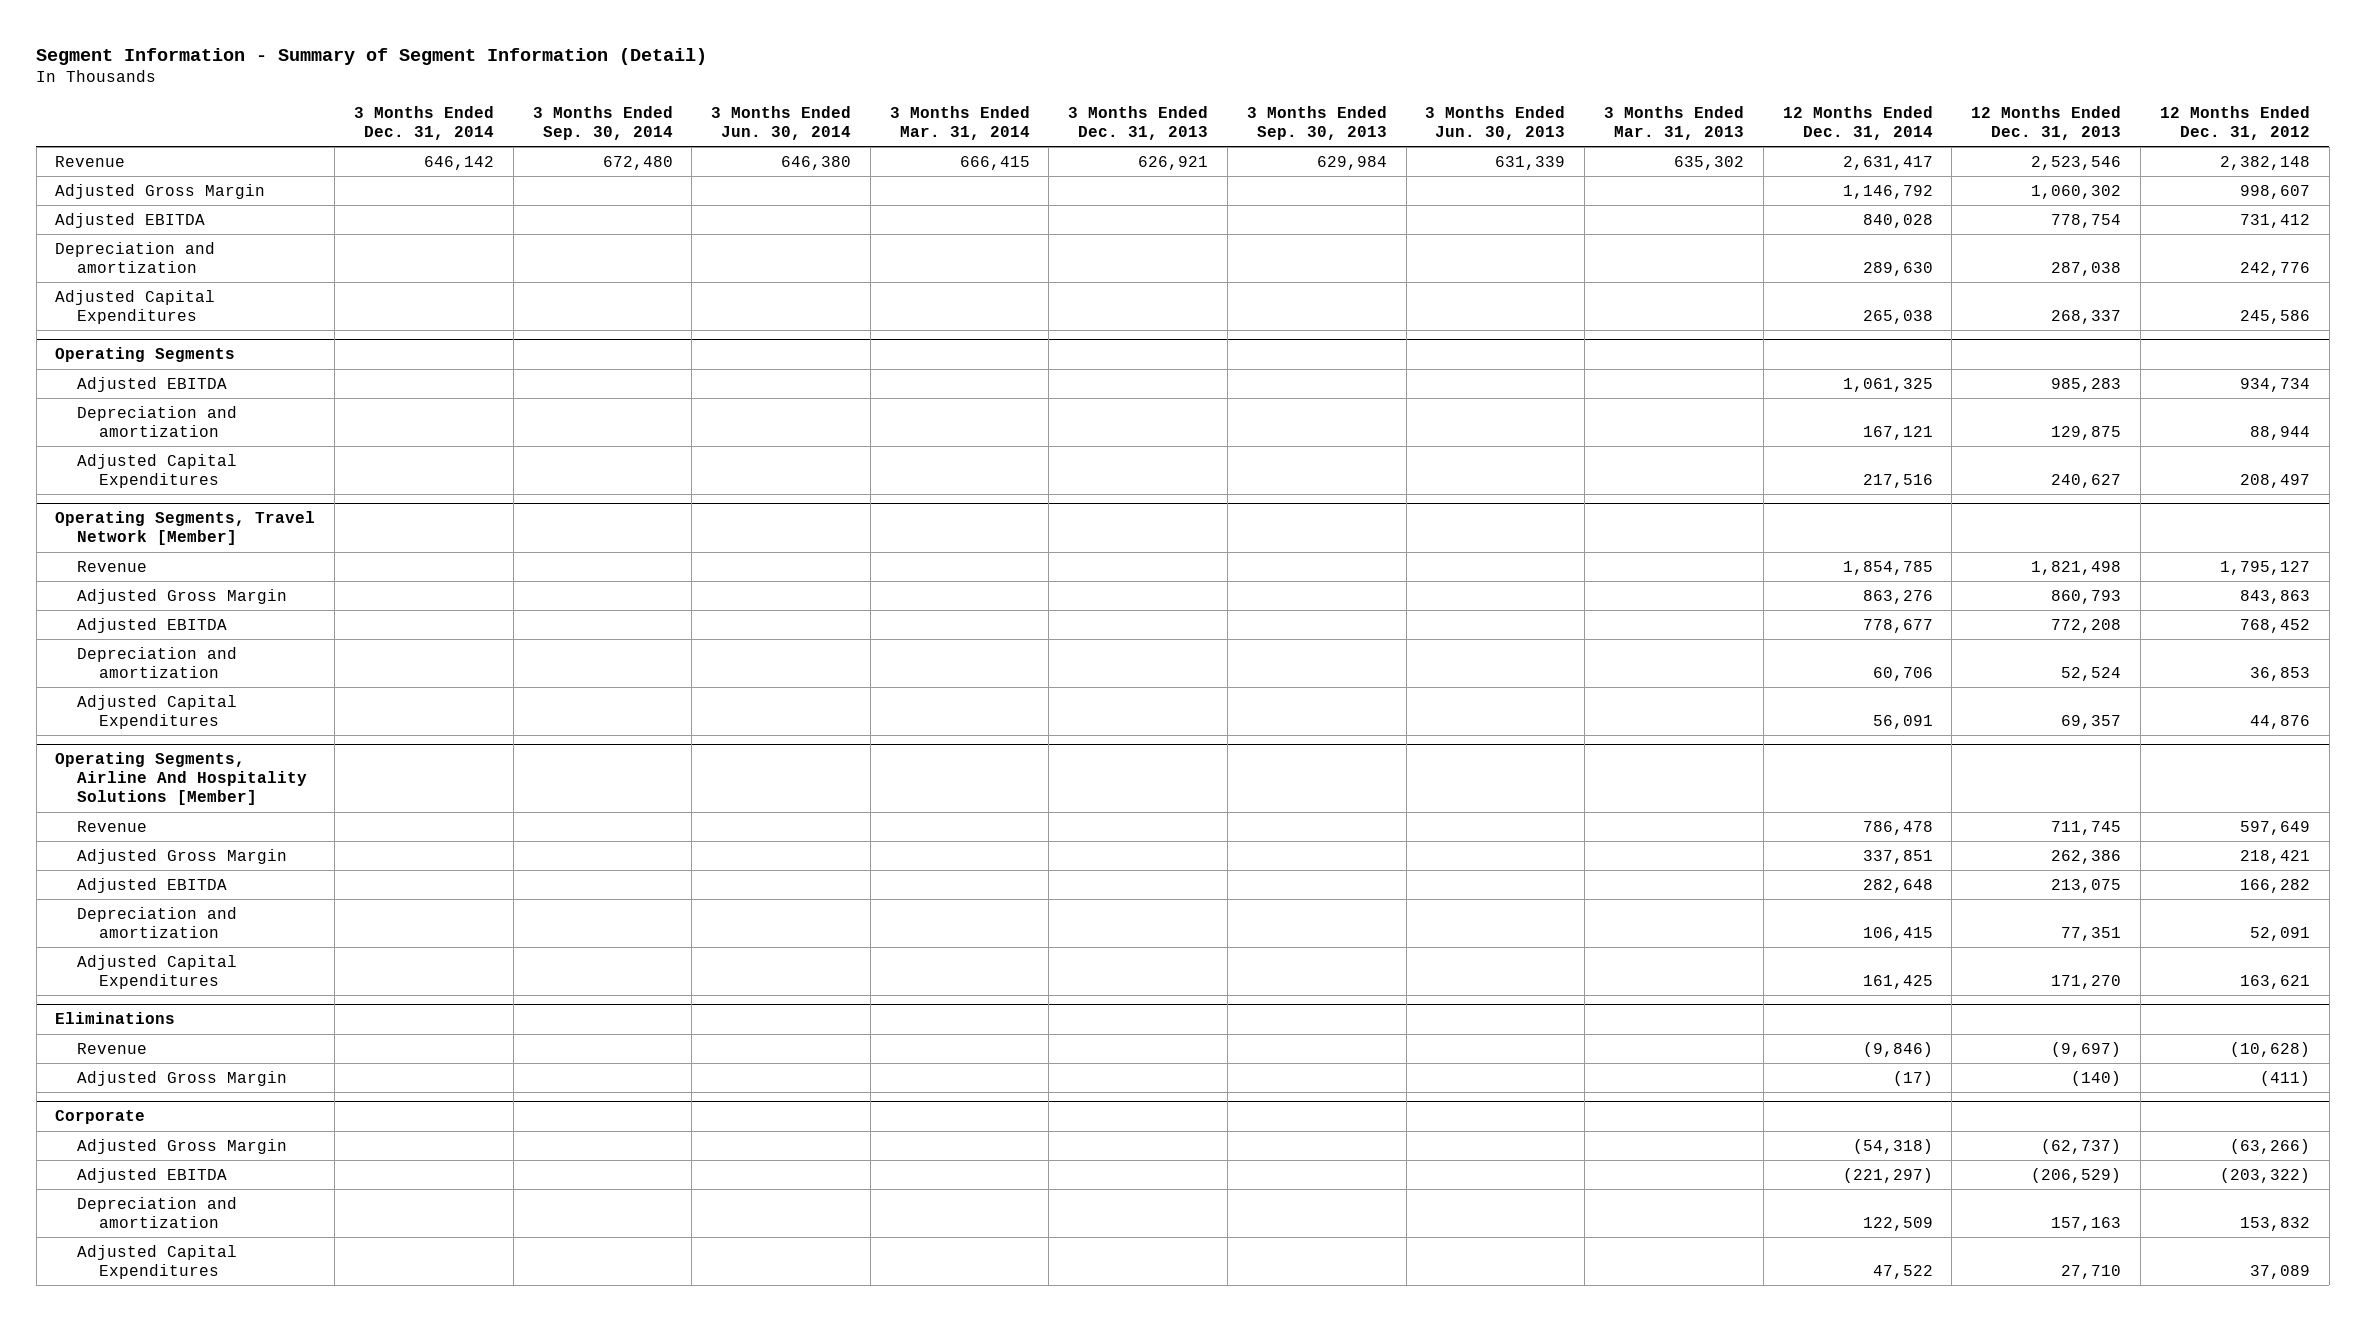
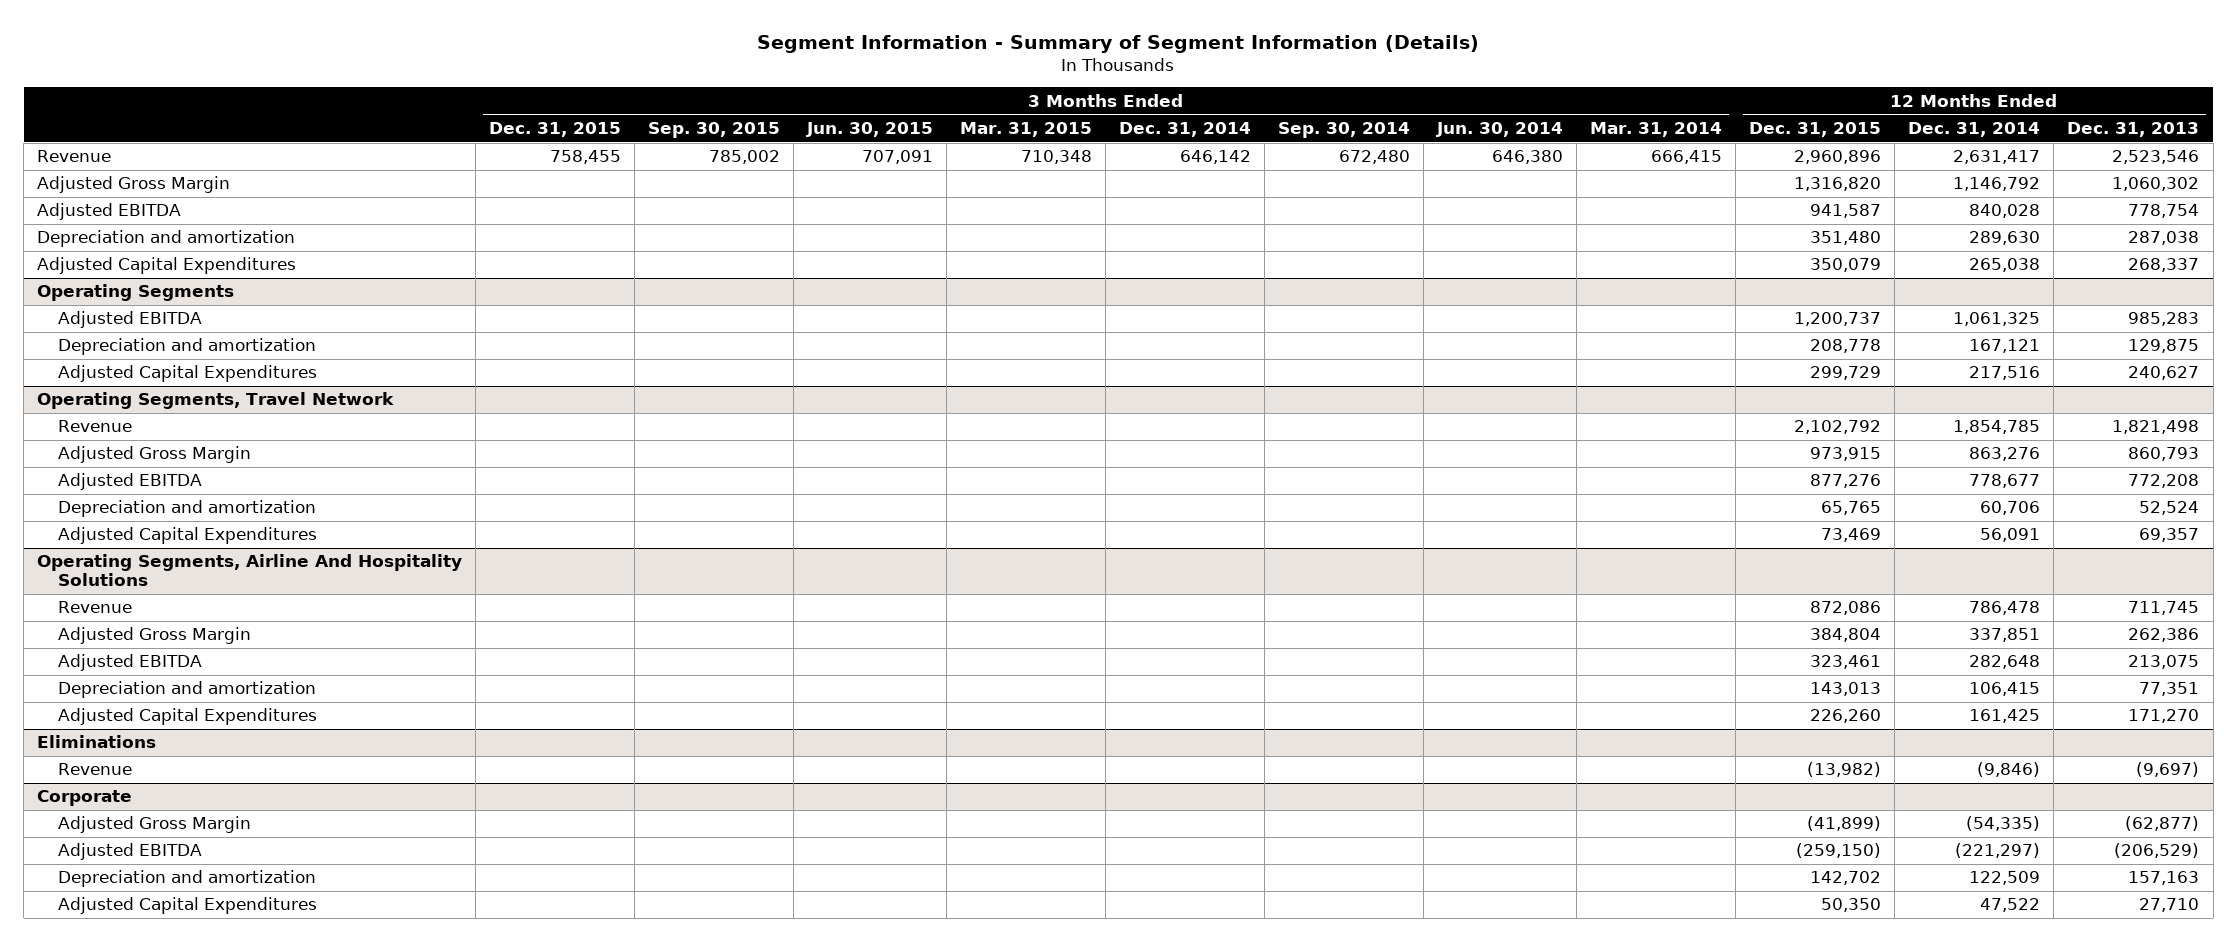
- Segment Information - Summary of Segment Information (Detail)
+ Segment Information - Summary of Segment Information (Details)
- | 3 Months Ended Dec. 31, 2014 | 3 Months Ended Sep. 30, 2014 | 3 Months Ended Jun. 30, 2014 | 3 Months Ended Mar. 31, 2014 | 3 Months Ended Dec. 31, 2013 | 3 Months Ended Sep. 30, 2013 | 3 Months Ended Jun. 30, 2013 | 3 Months Ended Mar. 31, 2013 | 12 Months Ended Dec. 31, 2014 | 12 Months Ended Dec. 31, 2013 | 12 Months Ended Dec. 31, 2012
+ | 3 Months Ended Dec. 31, 2015 | 3 Months Ended Sep. 30, 2015 | 3 Months Ended Jun. 30, 2015 | 3 Months Ended Mar. 31, 2015 | 3 Months Ended Dec. 31, 2014 | 3 Months Ended Sep. 30, 2014 | 3 Months Ended Jun. 30, 2014 | 3 Months Ended Mar. 31, 2014 | 12 Months Ended Dec. 31, 2015 | 12 Months Ended Dec. 31, 2014 | 12 Months Ended Dec. 31, 2013
- Operating Segments, Travel Network [Member]
+ Operating Segments, Travel Network
- Operating Segments, Airline And Hospitality Solutions [Member]
+ Operating Segments, Airline And Hospitality Solutions
@ Eliminations
- Adjusted Gross Margin | | | | | | | | | (17) | (140) | (411)
@ Corporate
- Adjusted Gross Margin | | | | | | | | | (54,318) | (62,737) | (63,266)
+ Adjusted Gross Margin | | | | | | | | | (41,899) | (54,335) | (62,877)

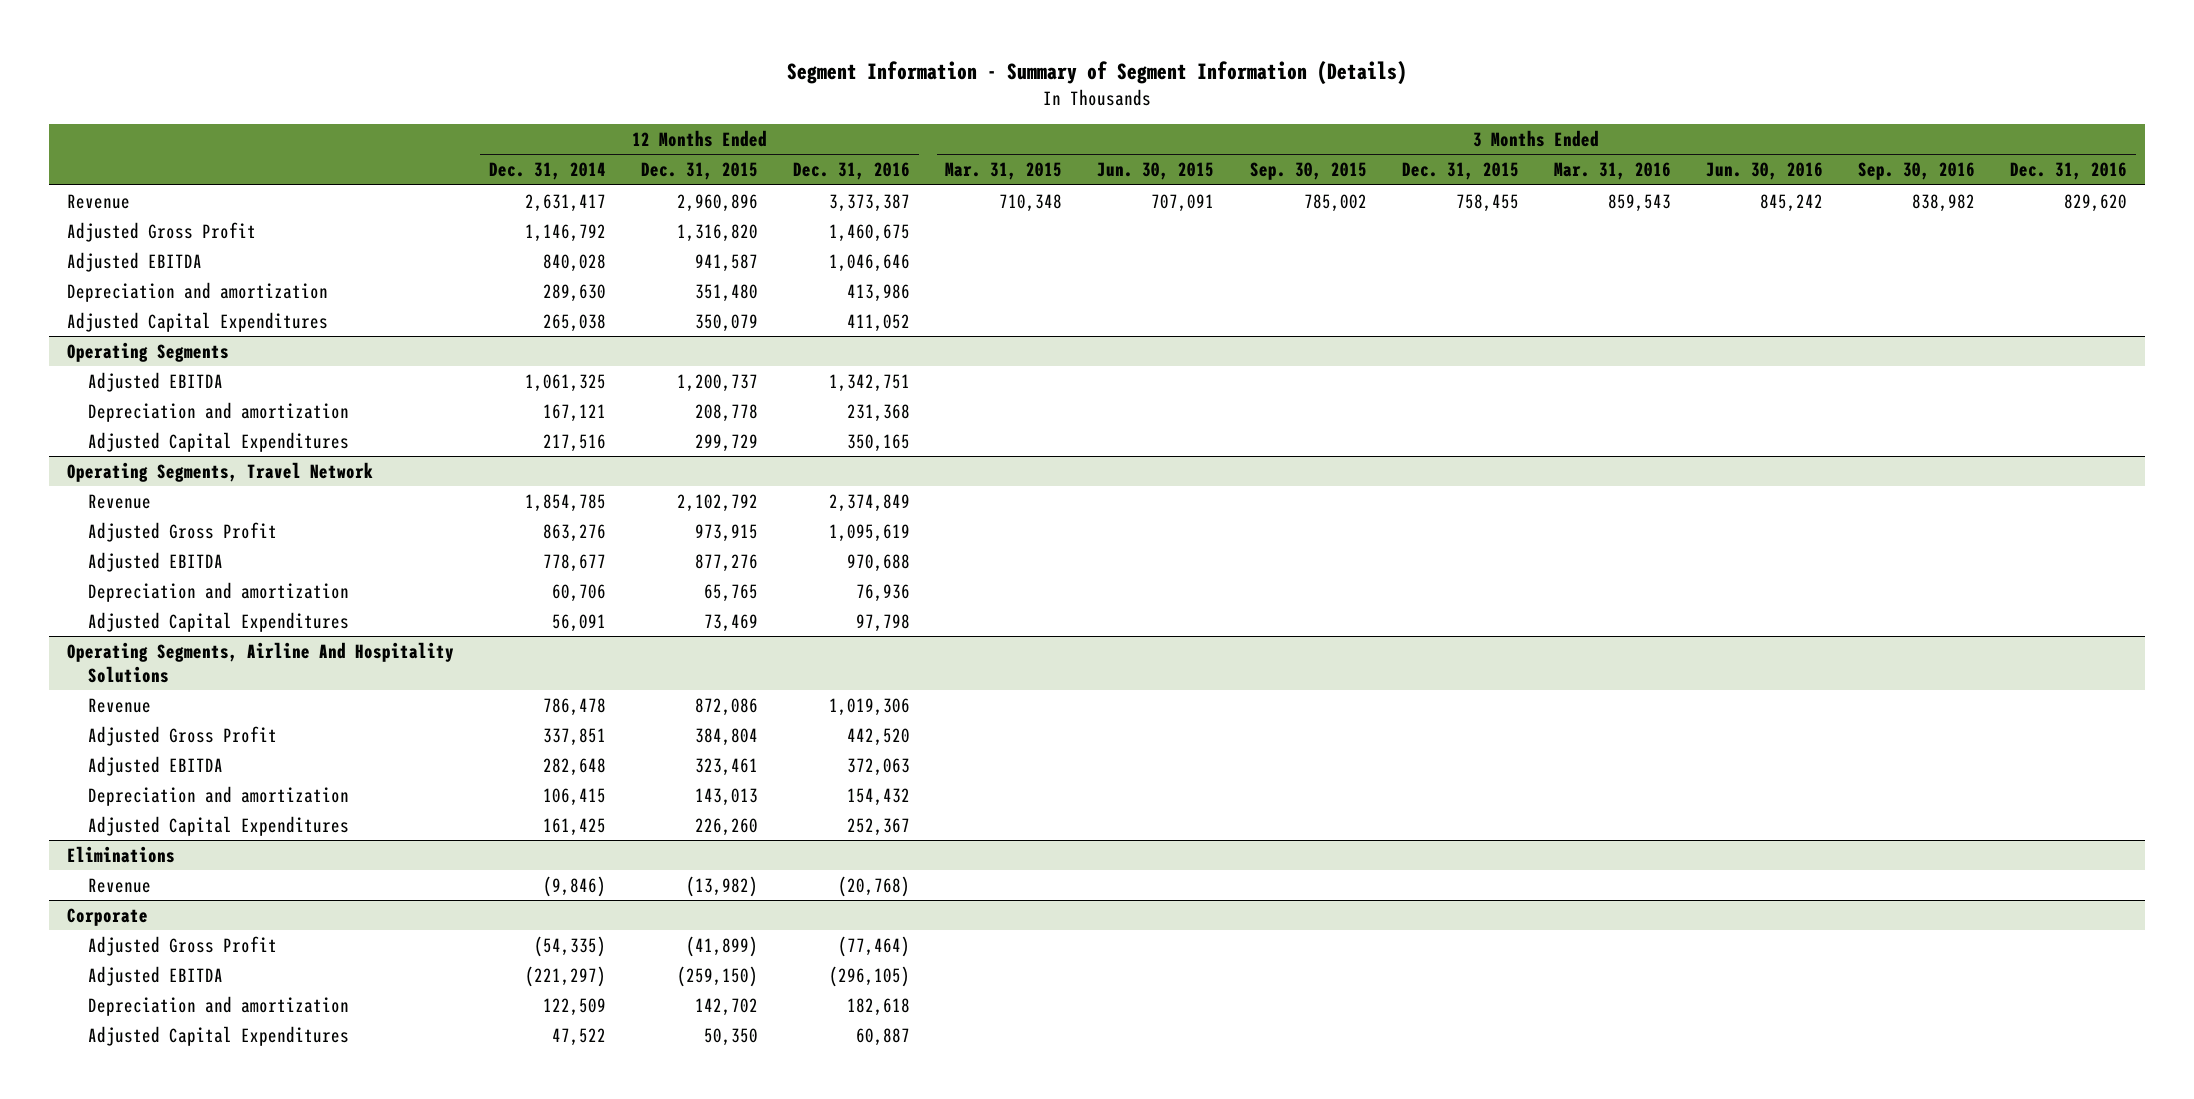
- | 3 Months Ended Dec. 31, 2015 | 3 Months Ended Sep. 30, 2015 | 3 Months Ended Jun. 30, 2015 | 3 Months Ended Mar. 31, 2015 | 3 Months Ended Dec. 31, 2014 | 3 Months Ended Sep. 30, 2014 | 3 Months Ended Jun. 30, 2014 | 3 Months Ended Mar. 31, 2014 | 12 Months Ended Dec. 31, 2015 | 12 Months Ended Dec. 31, 2014 | 12 Months Ended Dec. 31, 2013
+ | 12 Months Ended Dec. 31, 2014 | 12 Months Ended Dec. 31, 2015 | 12 Months Ended Dec. 31, 2016 | 3 Months Ended Mar. 31, 2015 | 3 Months Ended Jun. 30, 2015 | 3 Months Ended Sep. 30, 2015 | 3 Months Ended Dec. 31, 2015 | 3 Months Ended Mar. 31, 2016 | 3 Months Ended Jun. 30, 2016 | 3 Months Ended Sep. 30, 2016 | 3 Months Ended Dec. 31, 2016
- Adjusted Gross Margin | | | | | | | | | 1,316,820 | 1,146,792 | 1,060,302
+ Adjusted Gross Profit | 1,146,792 | 1,316,820 | 1,460,675 | | | | | | | |
@ Operating Segments, Travel Network
- Adjusted Gross Margin | | | | | | | | | 973,915 | 863,276 | 860,793
+ Adjusted Gross Profit | 863,276 | 973,915 | 1,095,619 | | | | | | | |
@ Operating Segments, Airline And Hospitality Solutions
- Adjusted Gross Margin | | | | | | | | | 384,804 | 337,851 | 262,386
+ Adjusted Gross Profit | 337,851 | 384,804 | 442,520 | | | | | | | |
@ Corporate
- Adjusted Gross Margin | | | | | | | | | (41,899) | (54,335) | (62,877)
+ Adjusted Gross Profit | (54,335) | (41,899) | (77,464) | | | | | | | |

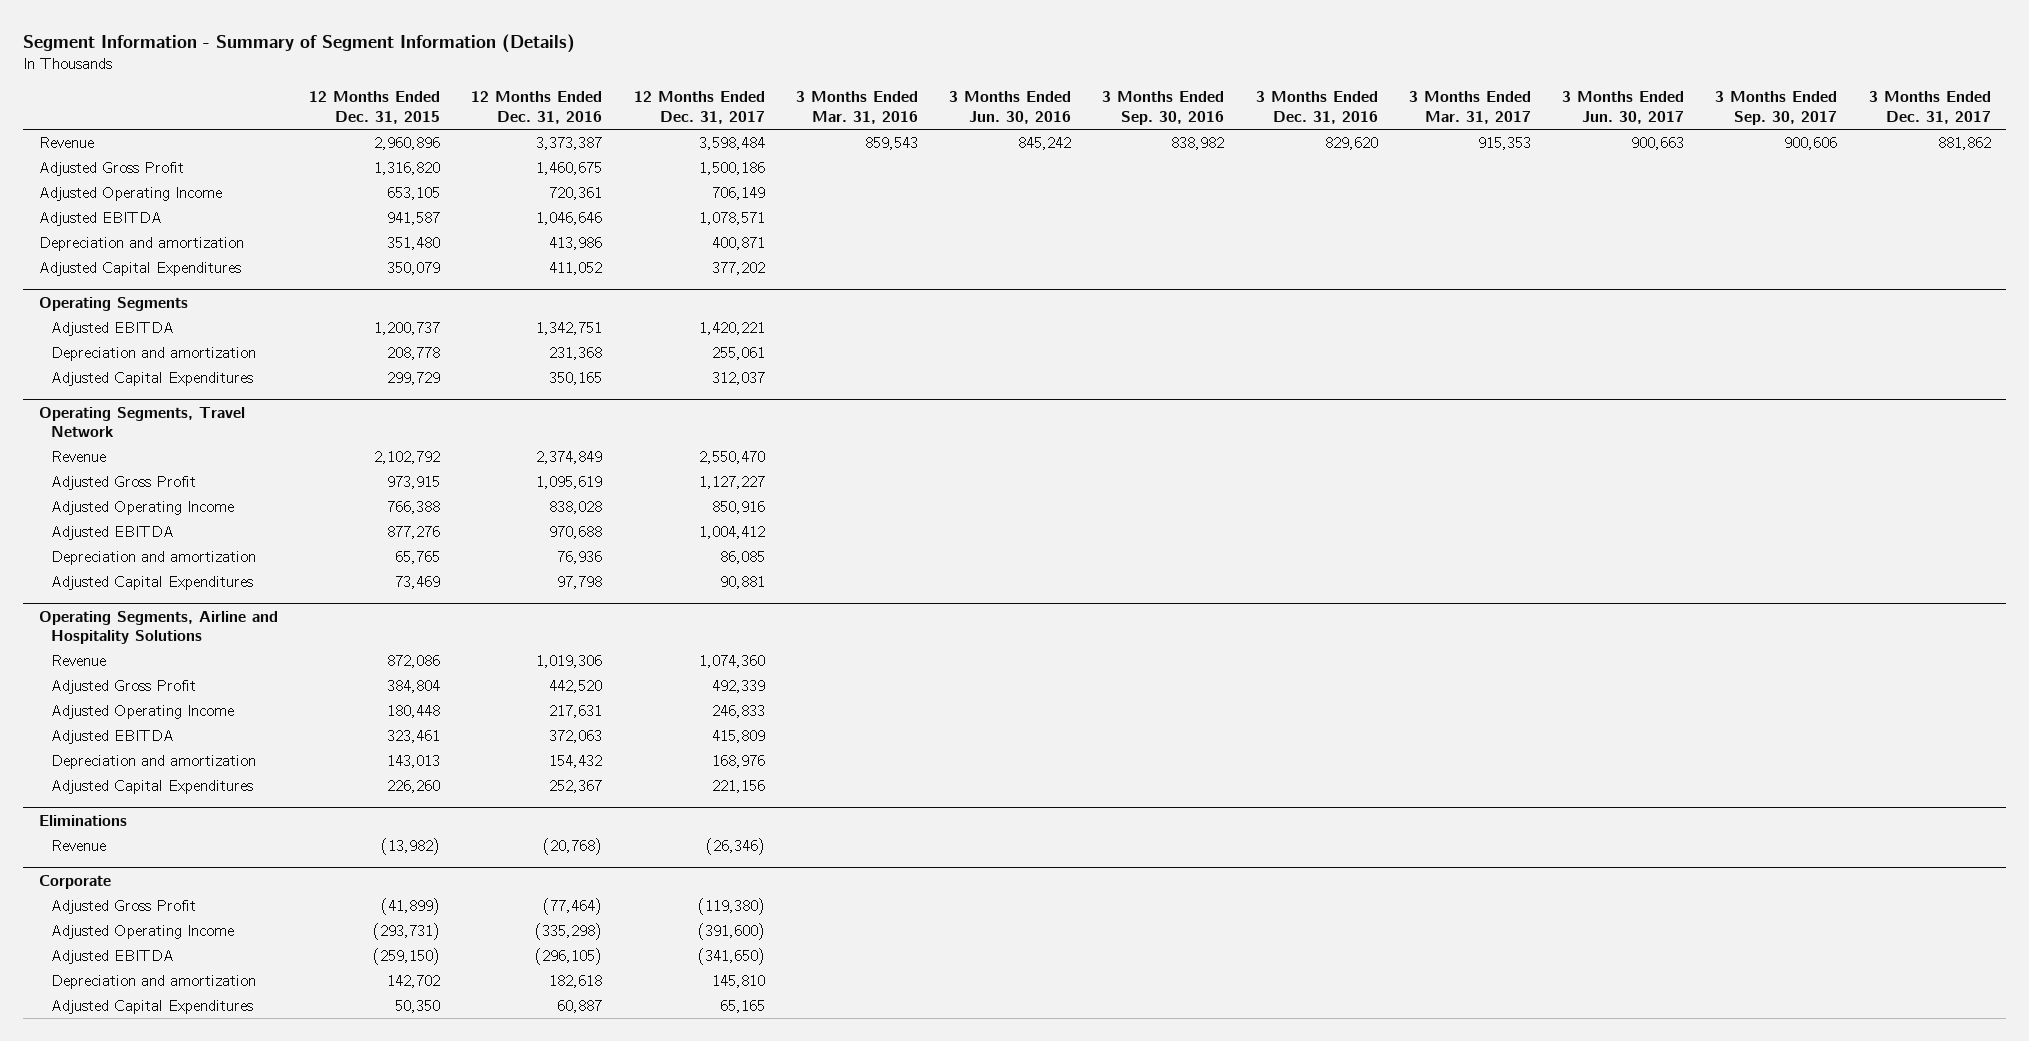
- | 12 Months Ended Dec. 31, 2014 | 12 Months Ended Dec. 31, 2015 | 12 Months Ended Dec. 31, 2016 | 3 Months Ended Mar. 31, 2015 | 3 Months Ended Jun. 30, 2015 | 3 Months Ended Sep. 30, 2015 | 3 Months Ended Dec. 31, 2015 | 3 Months Ended Mar. 31, 2016 | 3 Months Ended Jun. 30, 2016 | 3 Months Ended Sep. 30, 2016 | 3 Months Ended Dec. 31, 2016
+ | 12 Months Ended Dec. 31, 2015 | 12 Months Ended Dec. 31, 2016 | 12 Months Ended Dec. 31, 2017 | 3 Months Ended Mar. 31, 2016 | 3 Months Ended Jun. 30, 2016 | 3 Months Ended Sep. 30, 2016 | 3 Months Ended Dec. 31, 2016 | 3 Months Ended Mar. 31, 2017 | 3 Months Ended Jun. 30, 2017 | 3 Months Ended Sep. 30, 2017 | 3 Months Ended Dec. 31, 2017
+ Adjusted Operating Income | 653,105 | 720,361 | 706,149 | | | | | | | |
@ Operating Segments, Travel Network
+ Adjusted Operating Income | 766,388 | 838,028 | 850,916 | | | | | | | |
- Operating Segments, Airline And Hospitality Solutions
+ Operating Segments, Airline and Hospitality Solutions
+ Adjusted Operating Income | 180,448 | 217,631 | 246,833 | | | | | | | |
@ Corporate
+ Adjusted Operating Income | (293,731) | (335,298) | (391,600) | | | | | | | |

